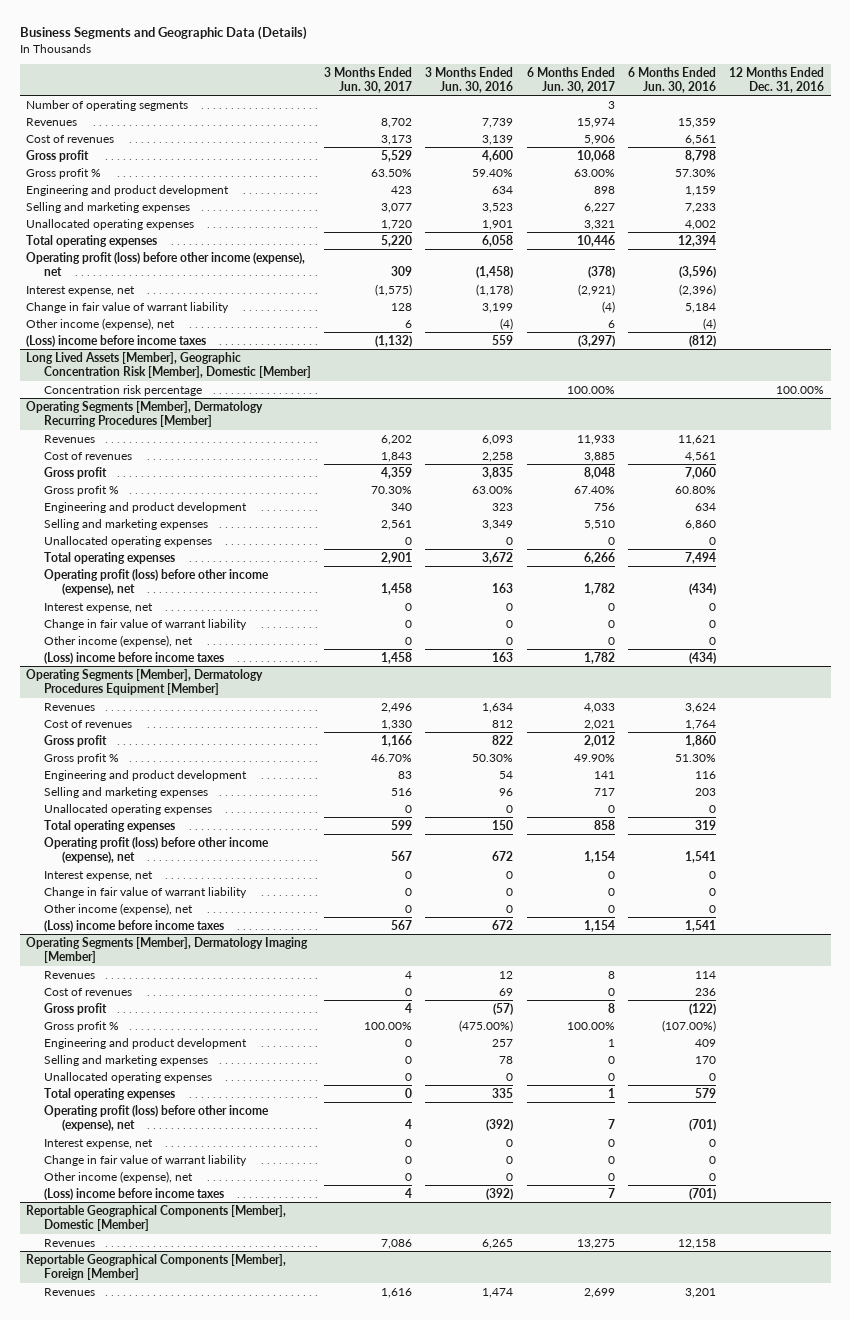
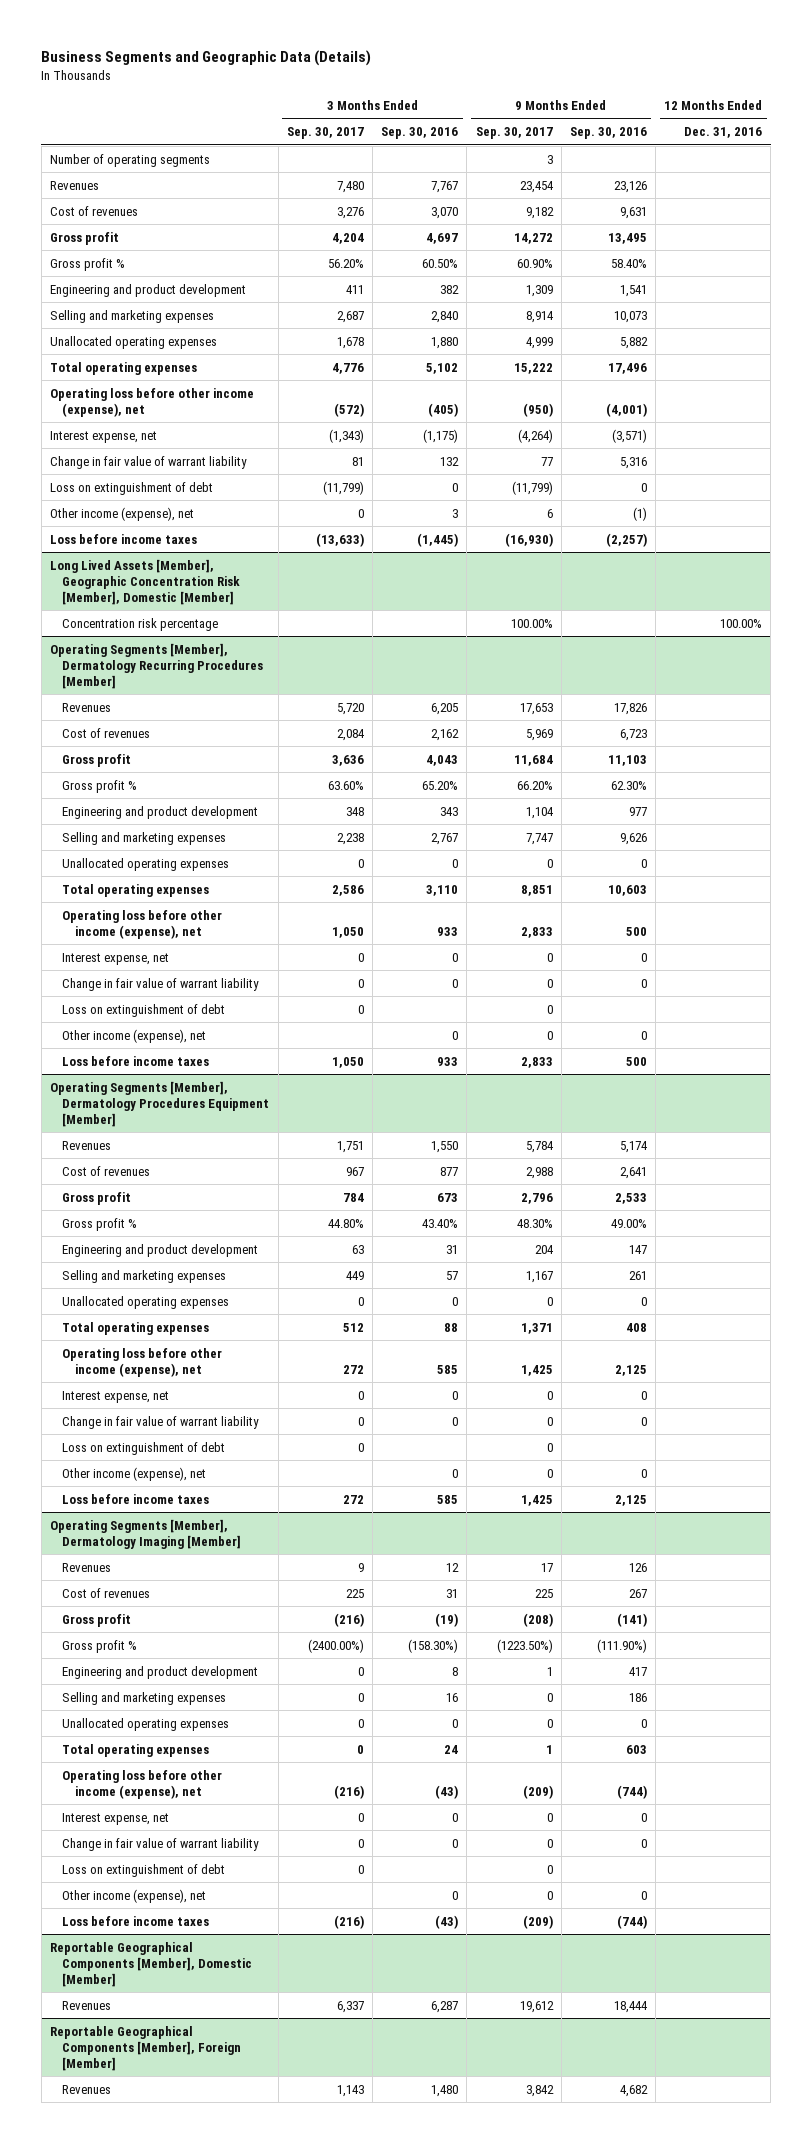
- | 3 Months Ended Jun. 30, 2017 | 3 Months Ended Jun. 30, 2016 | 6 Months Ended Jun. 30, 2017 | 6 Months Ended Jun. 30, 2016 | 12 Months Ended Dec. 31, 2016
+ | 3 Months Ended Sep. 30, 2017 | 3 Months Ended Sep. 30, 2016 | 9 Months Ended Sep. 30, 2017 | 9 Months Ended Sep. 30, 2016 | 12 Months Ended Dec. 31, 2016
- Operating profit (loss) before other income (expense), net | 309 | (1,458) | (378) | (3,596) |
+ Operating loss before other income (expense), net | (572) | (405) | (950) | (4,001) |
+ Loss on extinguishment of debt | (11,799) | 0 | (11,799) | 0 |
- (Loss) income before income taxes | (1,132) | 559 | (3,297) | (812) |
+ Loss before income taxes | (13,633) | (1,445) | (16,930) | (2,257) |
@ Operating Segments [Member], Dermatology Recurring Procedures [Member]
- Operating profit (loss) before other income (expense), net | 1,458 | 163 | 1,782 | (434) |
+ Operating loss before other income (expense), net | 1,050 | 933 | 2,833 | 500 |
+ Loss on extinguishment of debt | 0 | | 0 | |
- (Loss) income before income taxes | 1,458 | 163 | 1,782 | (434) |
+ Loss before income taxes | 1,050 | 933 | 2,833 | 500 |
@ Operating Segments [Member], Dermatology Procedures Equipment [Member]
- Operating profit (loss) before other income (expense), net | 567 | 672 | 1,154 | 1,541 |
+ Operating loss before other income (expense), net | 272 | 585 | 1,425 | 2,125 |
+ Loss on extinguishment of debt | 0 | | 0 | |
- (Loss) income before income taxes | 567 | 672 | 1,154 | 1,541 |
+ Loss before income taxes | 272 | 585 | 1,425 | 2,125 |
@ Operating Segments [Member], Dermatology Imaging [Member]
- Operating profit (loss) before other income (expense), net | 4 | (392) | 7 | (701) |
+ Operating loss before other income (expense), net | (216) | (43) | (209) | (744) |
+ Loss on extinguishment of debt | 0 | | 0 | |
- (Loss) income before income taxes | 4 | (392) | 7 | (701) |
+ Loss before income taxes | (216) | (43) | (209) | (744) |

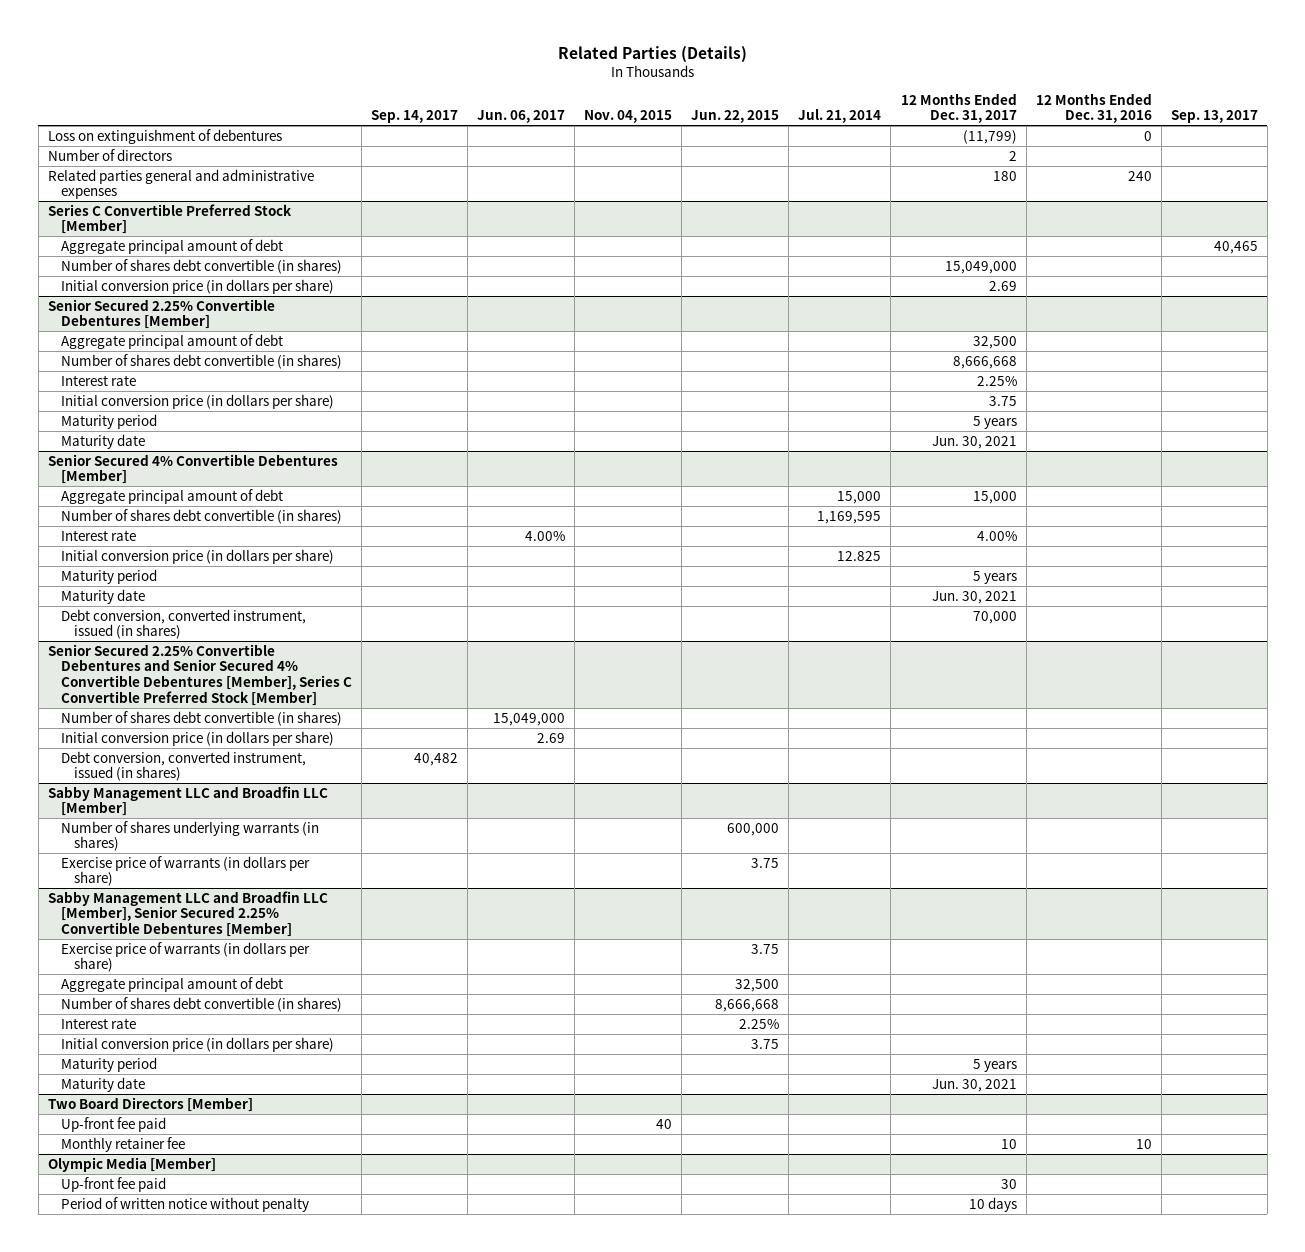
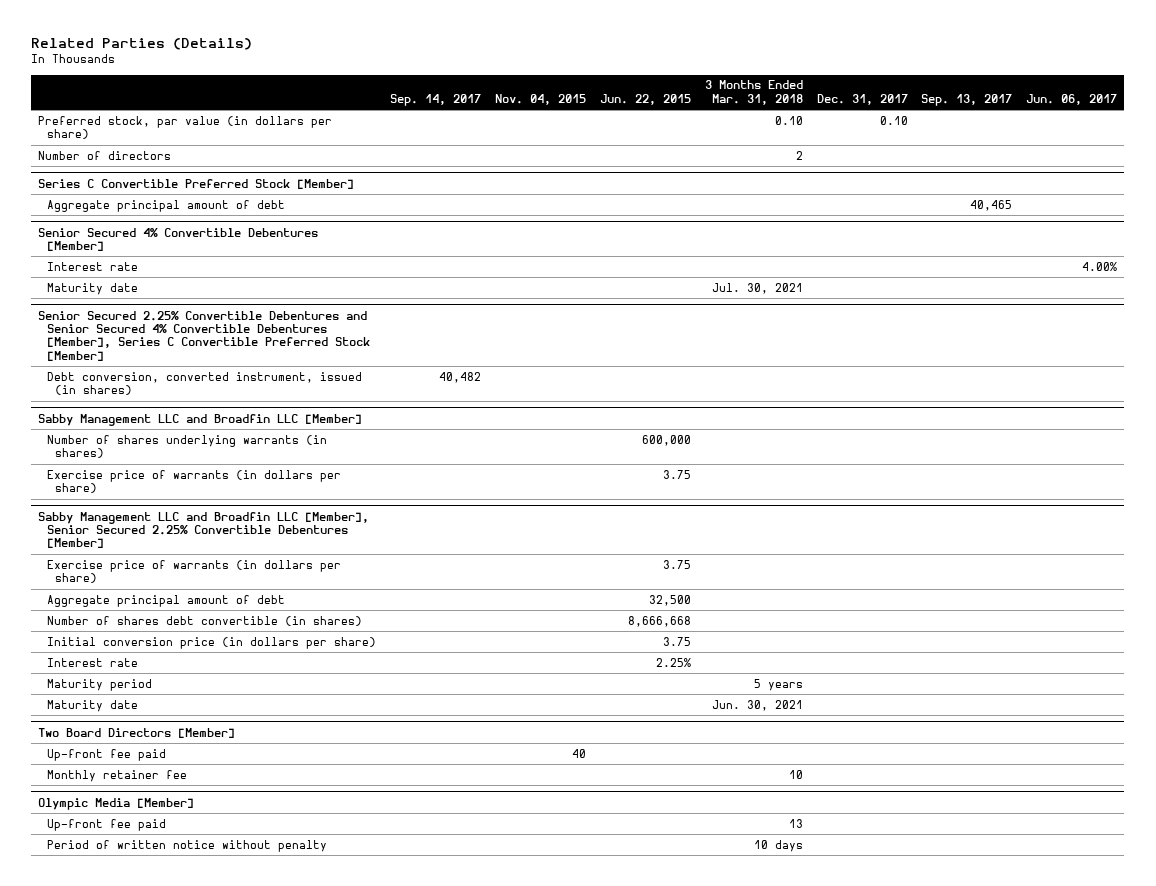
- | Sep. 14, 2017 | Jun. 06, 2017 | Nov. 04, 2015 | Jun. 22, 2015 | Jul. 21, 2014 | 12 Months Ended Dec. 31, 2017 | 12 Months Ended Dec. 31, 2016 | Sep. 13, 2017
+ | Sep. 14, 2017 | Nov. 04, 2015 | Jun. 22, 2015 | 3 Months Ended Mar. 31, 2018 | Dec. 31, 2017 | Sep. 13, 2017 | Jun. 06, 2017
- Loss on extinguishment of debentures | | | | | | (11,799) | 0 |
+ Preferred stock, par value (in dollars per share) | | | | 0.10 | 0.10 | |
- Related parties general and administrative expenses | | | | | | 180 | 240 |
@ Series C Convertible Preferred Stock [Member]
- Number of shares debt convertible (in shares) | | | | | | 15,049,000 | |
- Initial conversion price (in dollars per share) | | | | | | 2.69 | |
- Senior Secured 2.25% Convertible Debentures [Member]
- Aggregate principal amount of debt | | | | | | 32,500 | |
- Number of shares debt convertible (in shares) | | | | | | 8,666,668 | |
- Interest rate | | | | | | 2.25% | |
- Initial conversion price (in dollars per share) | | | | | | 3.75 | |
- Maturity period | | | | | | 5 years | |
- Maturity date | | | | | | Jun. 30, 2021 | |
@ Senior Secured 4% Convertible Debentures [Member]
- Aggregate principal amount of debt | | | | | 15,000 | 15,000 | |
- Number of shares debt convertible (in shares) | | | | | 1,169,595 | | |
- Initial conversion price (in dollars per share) | | | | | 12.825 | | |
- Maturity period | | | | | | 5 years | |
- Debt conversion, converted instrument, issued (in shares) | | | | | | 70,000 | |
@ Senior Secured 2.25% Convertible Debentures and Senior Secured 4% Convertible Debentures [Member], Series C Convertible Preferred Stock [Member]
- Number of shares debt convertible (in shares) | | 15,049,000 | | | | | |
- Initial conversion price (in dollars per share) | | 2.69 | | | | | |
@ Sabby Management LLC and Broadfin LLC [Member], Senior Secured 2.25% Convertible Debentures [Member]
moved down: Interest rate | | | 2.25% | | | |

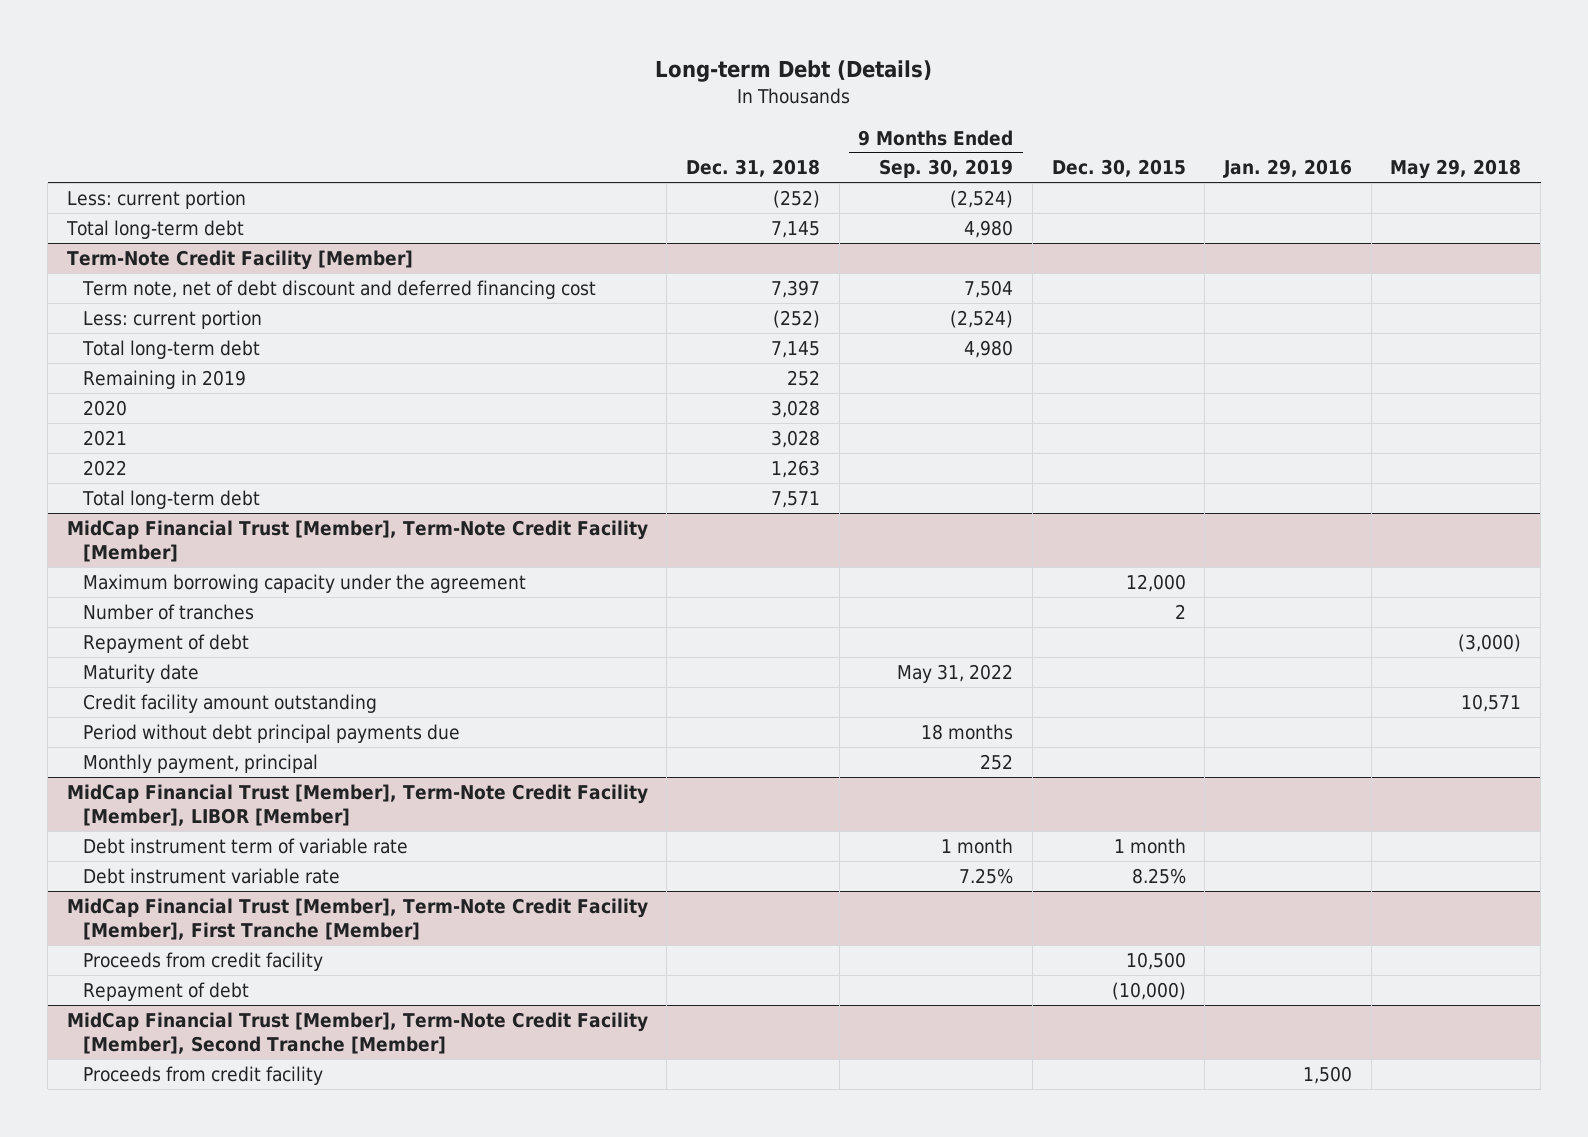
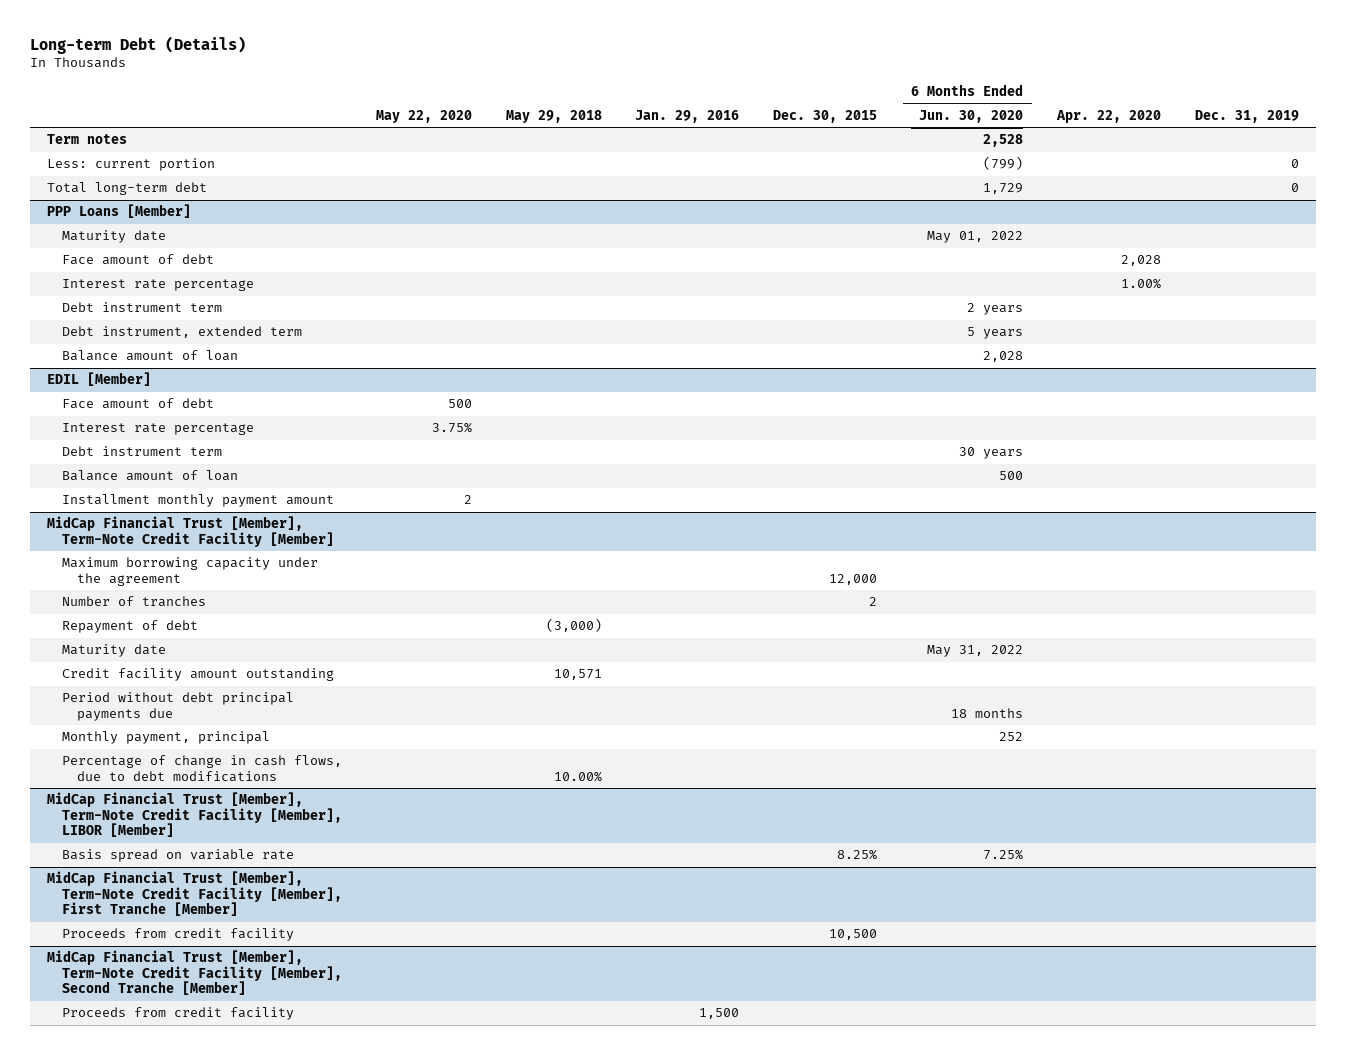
- | Dec. 31, 2018 | 9 Months Ended Sep. 30, 2019 | Dec. 30, 2015 | Jan. 29, 2016 | May 29, 2018
+ | May 22, 2020 | May 29, 2018 | Jan. 29, 2016 | Dec. 30, 2015 | 6 Months Ended Jun. 30, 2020 | Apr. 22, 2020 | Dec. 31, 2019
+ Term notes | | | | | 2,528 | |
- Term-Note Credit Facility [Member]
- Term note, net of debt discount and deferred financing cost | 7,397 | 7,504 | | |
- Less: current portion | (252) | (2,524) | | |
- Total long-term debt | 7,145 | 4,980 | | |
- Remaining in 2019 | 252 | | | |
- 2020 | 3,028 | | | |
- 2021 | 3,028 | | | |
- 2022 | 1,263 | | | |
- Total long-term debt | 7,571 | | | |
+ PPP Loans [Member]
+ Maturity date | | | | | May 01, 2022 | |
+ Face amount of debt | | | | | | 2,028 |
+ Interest rate percentage | | | | | | 1.00% |
+ Debt instrument term | | | | | 2 years | |
+ Debt instrument, extended term | | | | | 5 years | |
+ Balance amount of loan | | | | | 2,028 | |
+ EDIL [Member]
+ Face amount of debt | 500 | | | | | |
+ Interest rate percentage | 3.75% | | | | | |
+ Debt instrument term | | | | | 30 years | |
+ Balance amount of loan | | | | | 500 | |
+ Installment monthly payment amount | 2 | | | | | |
@ MidCap Financial Trust [Member], Term-Note Credit Facility [Member]
+ Percentage of change in cash flows, due to debt modifications | | 10.00% | | | | |
@ MidCap Financial Trust [Member], Term-Note Credit Facility [Member], LIBOR [Member]
- Debt instrument term of variable rate | | 1 month | 1 month | |
- Debt instrument variable rate | | 7.25% | 8.25% | |
+ Basis spread on variable rate | | | | 8.25% | 7.25% | |
@ MidCap Financial Trust [Member], Term-Note Credit Facility [Member], First Tranche [Member]
- Repayment of debt | | | (10,000) | |

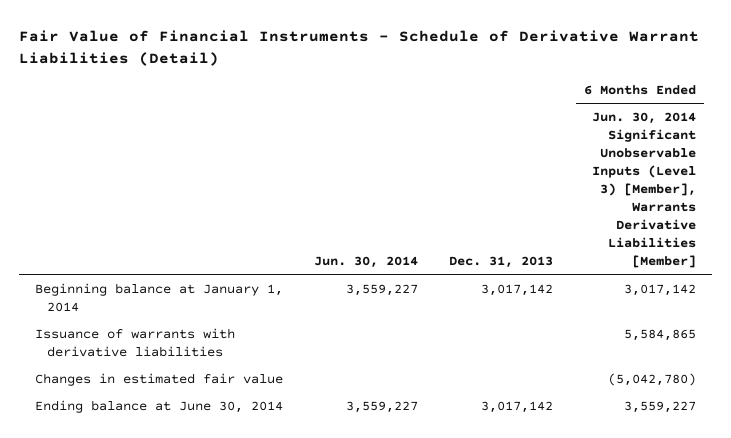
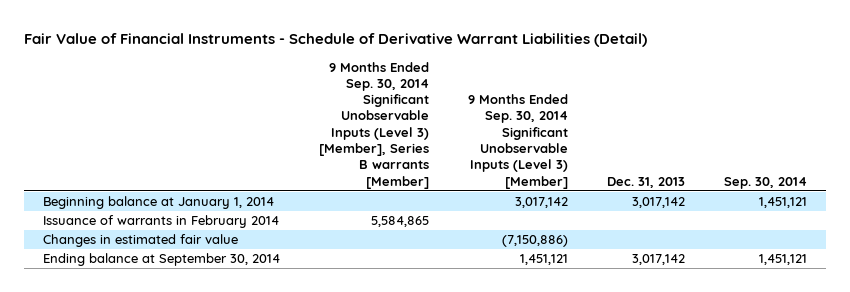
- | Jun. 30, 2014 | Dec. 31, 2013 | 6 Months Ended Jun. 30, 2014 Significant Unobservable Inputs (Level 3) [Member], Warrants Derivative Liabilities [Member]
+ | 9 Months Ended Sep. 30, 2014 Significant Unobservable Inputs (Level 3) [Member], Series B warrants [Member] | 9 Months Ended Sep. 30, 2014 Significant Unobservable Inputs (Level 3) [Member] | Dec. 31, 2013 | Sep. 30, 2014
- Issuance of warrants with derivative liabilities | | | 5,584,865
+ Issuance of warrants in February 2014 | 5,584,865 | | |
- Ending balance at June 30, 2014 | 3,559,227 | 3,017,142 | 3,559,227
+ Ending balance at September 30, 2014 | | 1,451,121 | 3,017,142 | 1,451,121

